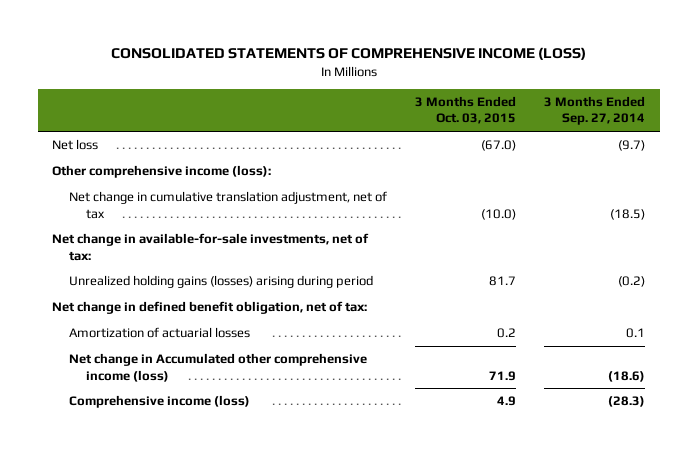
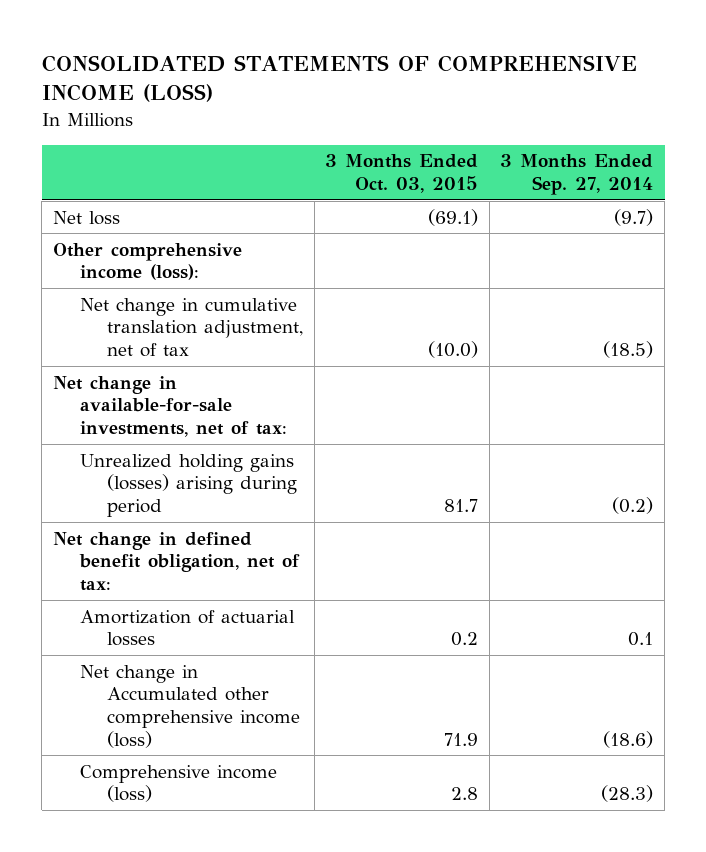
- Net loss | (67.0) | (9.7)
+ Net loss | (69.1) | (9.7)
- Comprehensive income (loss) | 4.9 | (28.3)
+ Comprehensive income (loss) | 2.8 | (28.3)

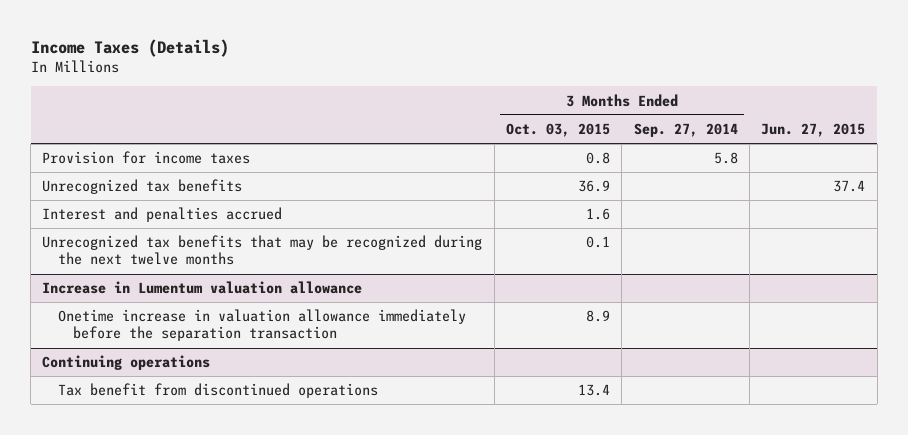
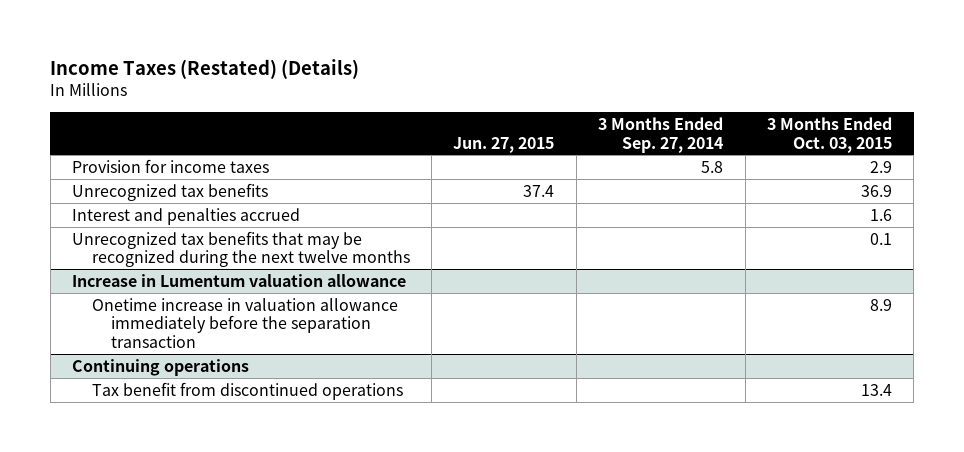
- Income Taxes (Details)
+ Income Taxes (Restated) (Details)
- | 3 Months Ended Oct. 03, 2015 | 3 Months Ended Sep. 27, 2014 | Jun. 27, 2015
+ | Jun. 27, 2015 | 3 Months Ended Sep. 27, 2014 | 3 Months Ended Oct. 03, 2015
- Provision for income taxes | 0.8 | 5.8 |
+ Provision for income taxes | | 5.8 | 2.9

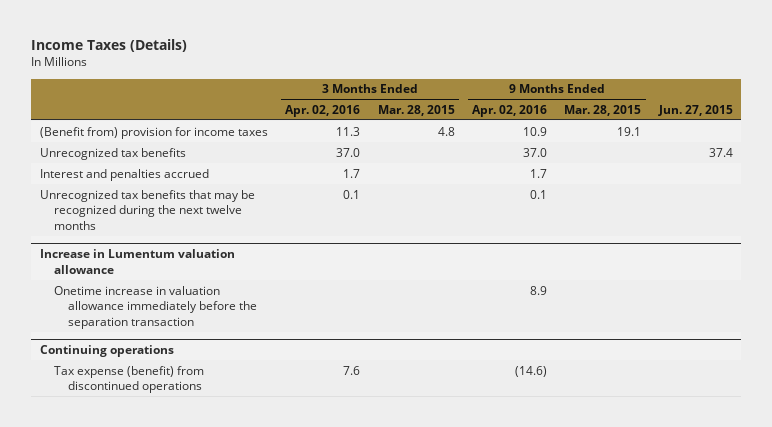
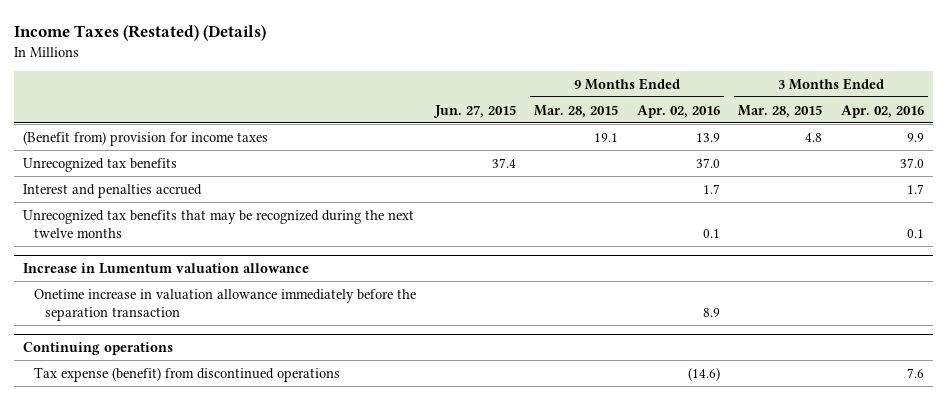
- Income Taxes (Details)
+ Income Taxes (Restated) (Details)
- | 3 Months Ended Apr. 02, 2016 | 3 Months Ended Mar. 28, 2015 | 9 Months Ended Apr. 02, 2016 | 9 Months Ended Mar. 28, 2015 | Jun. 27, 2015
+ | Jun. 27, 2015 | 9 Months Ended Mar. 28, 2015 | 9 Months Ended Apr. 02, 2016 | 3 Months Ended Mar. 28, 2015 | 3 Months Ended Apr. 02, 2016
- (Benefit from) provision for income taxes | 11.3 | 4.8 | 10.9 | 19.1 |
+ (Benefit from) provision for income taxes | | 19.1 | 13.9 | 4.8 | 9.9

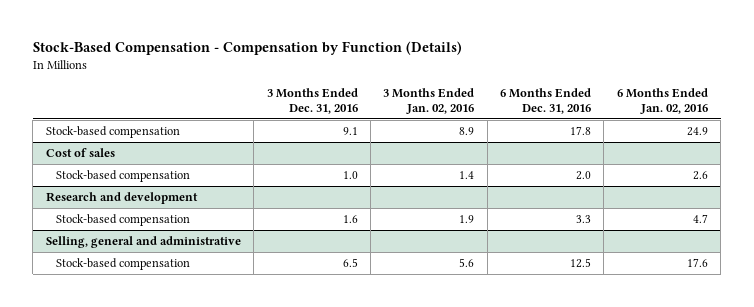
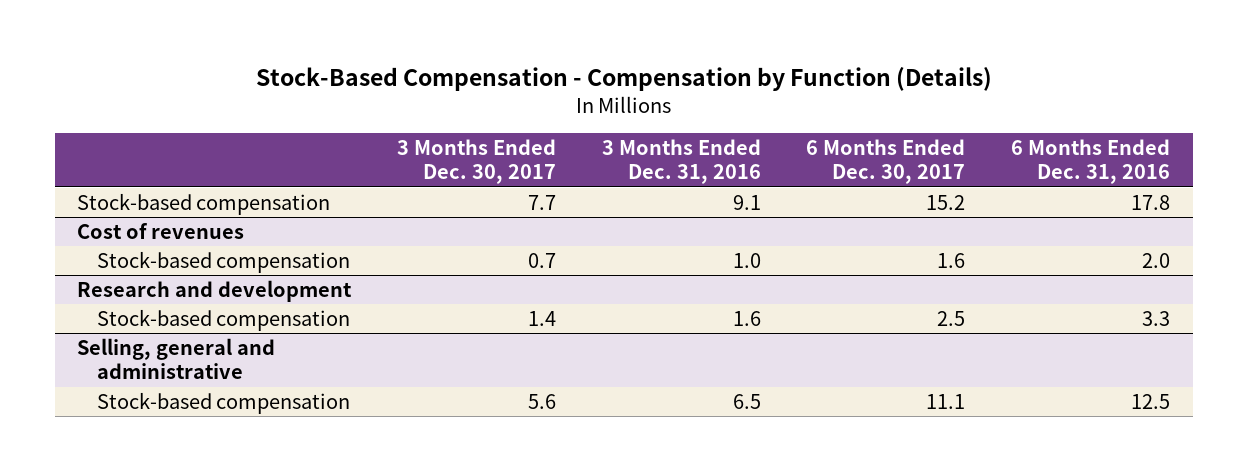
- | 3 Months Ended Dec. 31, 2016 | 3 Months Ended Jan. 02, 2016 | 6 Months Ended Dec. 31, 2016 | 6 Months Ended Jan. 02, 2016
+ | 3 Months Ended Dec. 30, 2017 | 3 Months Ended Dec. 31, 2016 | 6 Months Ended Dec. 30, 2017 | 6 Months Ended Dec. 31, 2016
- Cost of sales
+ Cost of revenues

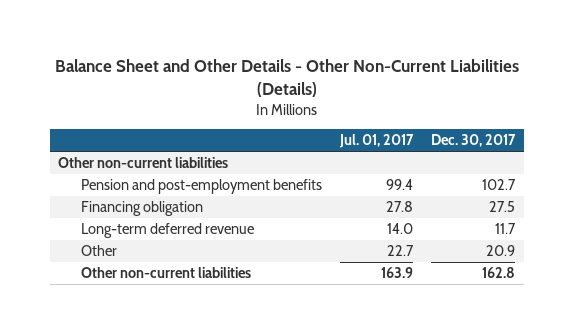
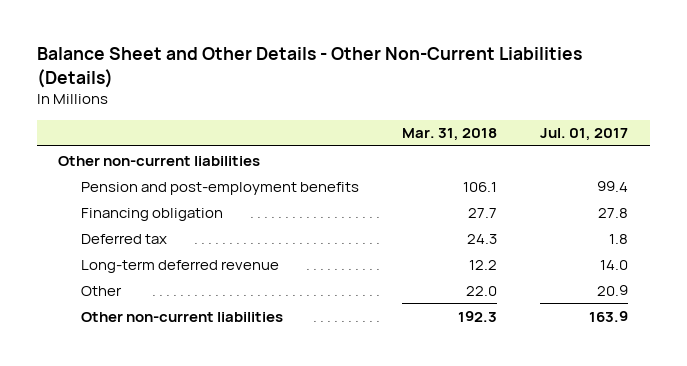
- | Jul. 01, 2017 | Dec. 30, 2017
+ | Mar. 31, 2018 | Jul. 01, 2017
+ Deferred tax | 24.3 | 1.8
- Other | 22.7 | 20.9
+ Other | 22.0 | 20.9

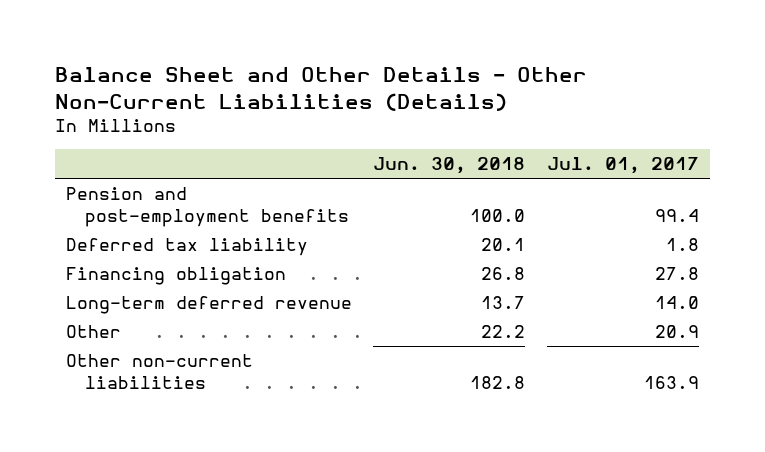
- | Mar. 31, 2018 | Jul. 01, 2017
+ | Jun. 30, 2018 | Jul. 01, 2017
- Other non-current liabilities
+ Deferred tax liability | 20.1 | 1.8
- Deferred tax | 24.3 | 1.8

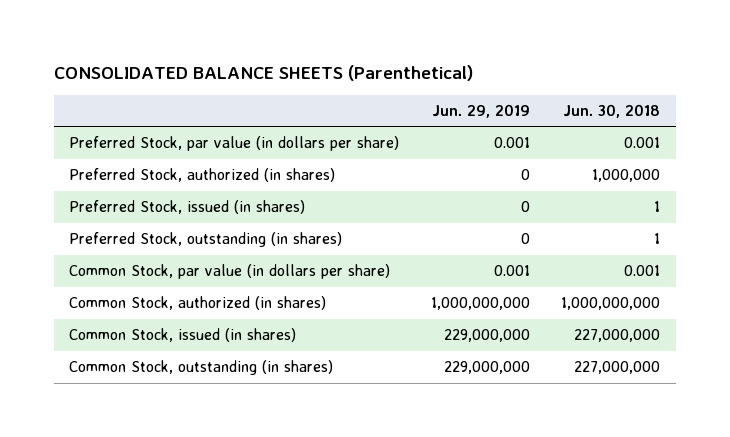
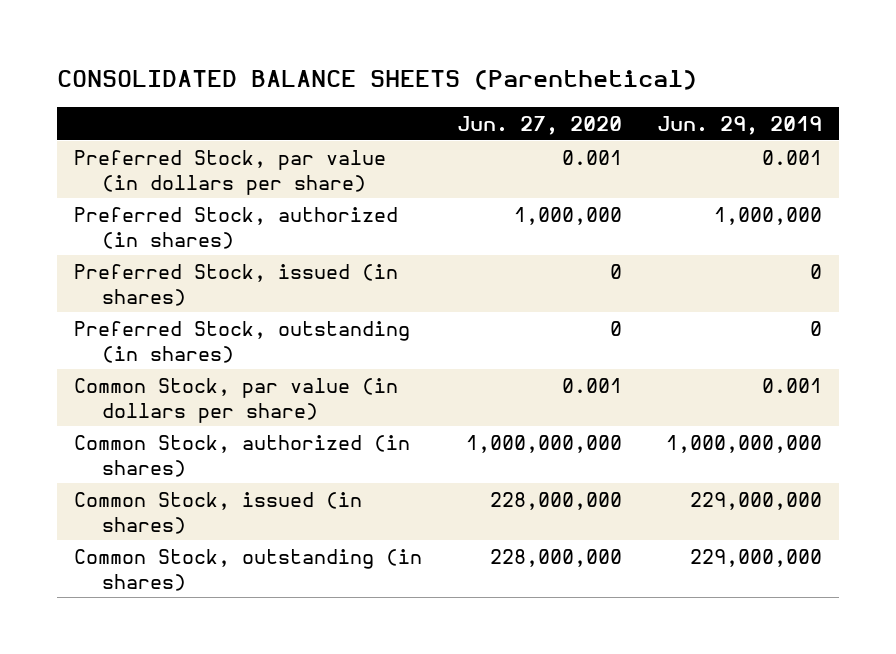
- | Jun. 29, 2019 | Jun. 30, 2018
+ | Jun. 27, 2020 | Jun. 29, 2019
- Preferred Stock, authorized (in shares) | 0 | 1,000,000
+ Preferred Stock, authorized (in shares) | 1,000,000 | 1,000,000

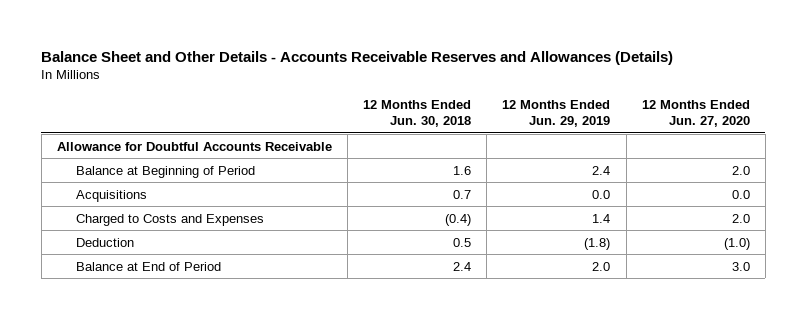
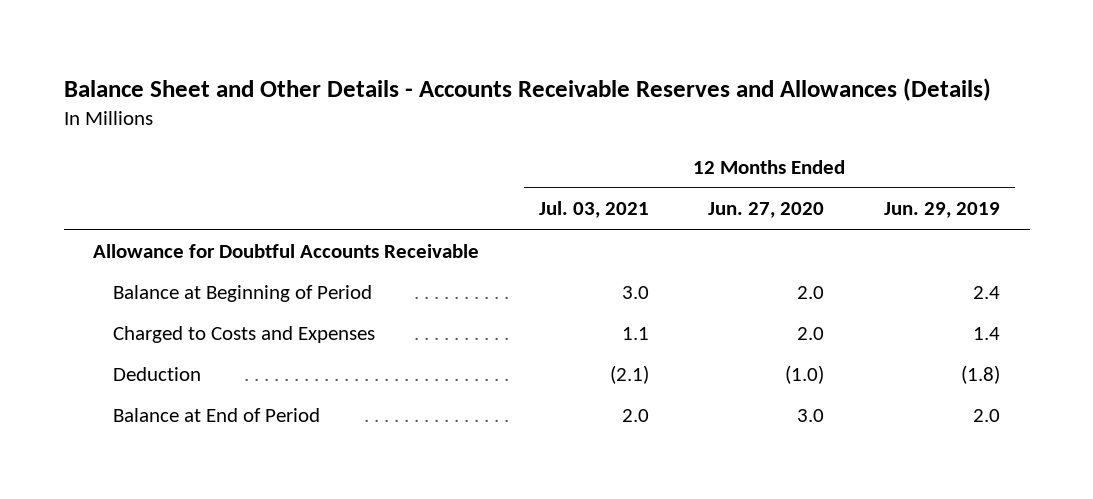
- | 12 Months Ended Jun. 30, 2018 | 12 Months Ended Jun. 29, 2019 | 12 Months Ended Jun. 27, 2020
+ | 12 Months Ended Jul. 03, 2021 | 12 Months Ended Jun. 27, 2020 | 12 Months Ended Jun. 29, 2019
- Acquisitions | 0.7 | 0.0 | 0.0

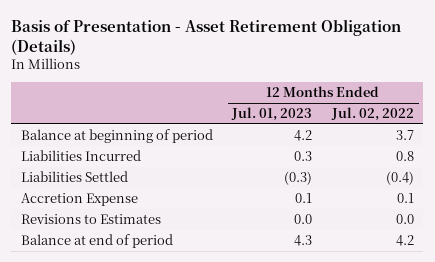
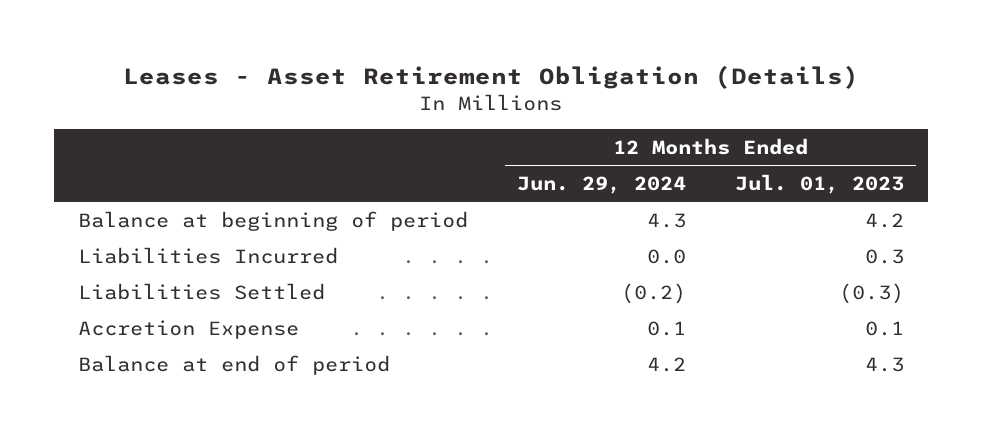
- Basis of Presentation - Asset Retirement Obligation (Details)
+ Leases - Asset Retirement Obligation (Details)
- | 12 Months Ended Jul. 01, 2023 | 12 Months Ended Jul. 02, 2022
+ | 12 Months Ended Jun. 29, 2024 | 12 Months Ended Jul. 01, 2023
- Revisions to Estimates | 0.0 | 0.0

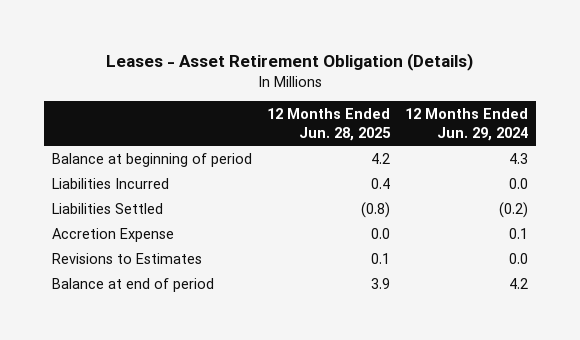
- | 12 Months Ended Jun. 29, 2024 | 12 Months Ended Jul. 01, 2023
+ | 12 Months Ended Jun. 28, 2025 | 12 Months Ended Jun. 29, 2024
+ Revisions to Estimates | 0.1 | 0.0

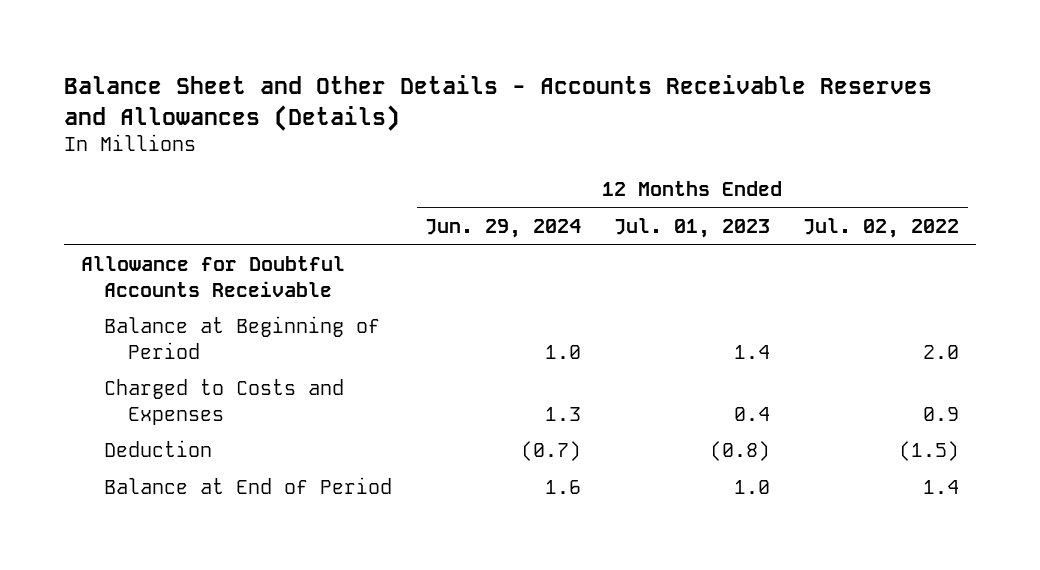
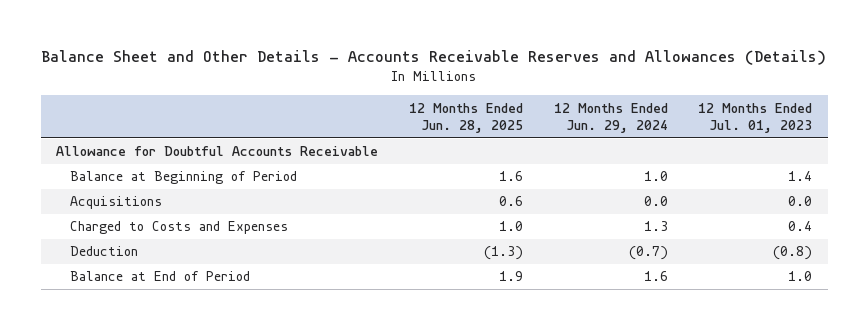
- | 12 Months Ended Jun. 29, 2024 | 12 Months Ended Jul. 01, 2023 | 12 Months Ended Jul. 02, 2022
+ | 12 Months Ended Jun. 28, 2025 | 12 Months Ended Jun. 29, 2024 | 12 Months Ended Jul. 01, 2023
+ Acquisitions | 0.6 | 0.0 | 0.0

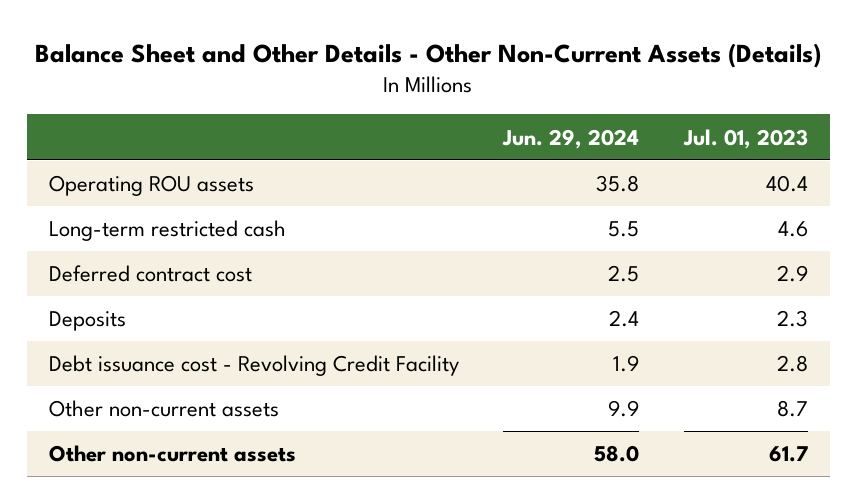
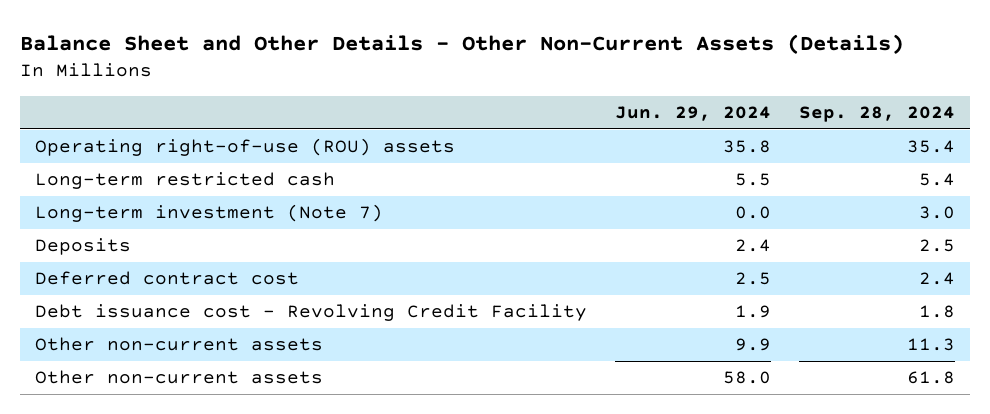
- | Jun. 29, 2024 | Jul. 01, 2023
+ | Jun. 29, 2024 | Sep. 28, 2024
- Operating ROU assets | 35.8 | 40.4
+ Operating right-of-use (ROU) assets | 35.8 | 35.4
+ Long-term investment (Note 7) | 0.0 | 3.0
moved down: Deferred contract cost | 2.5 | 2.4

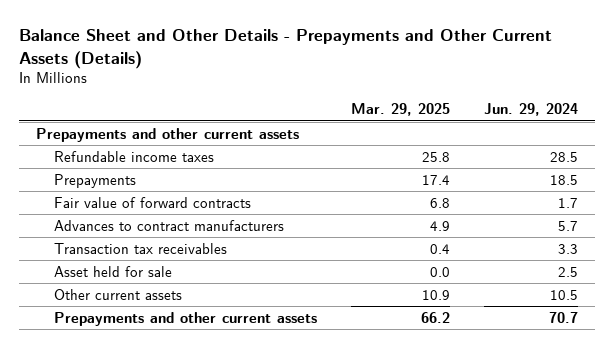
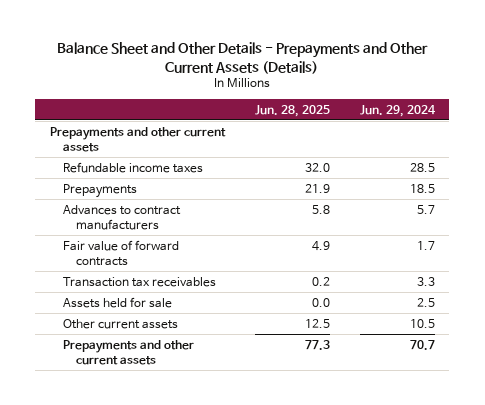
- | Mar. 29, 2025 | Jun. 29, 2024
+ | Jun. 28, 2025 | Jun. 29, 2024
moved down: Fair value of forward contracts | 4.9 | 1.7
- Asset held for sale | 0.0 | 2.5
+ Assets held for sale | 0.0 | 2.5

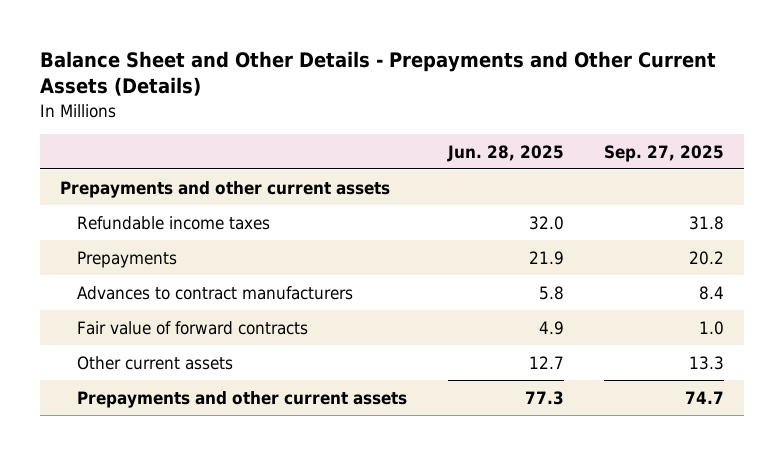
- | Jun. 28, 2025 | Jun. 29, 2024
+ | Jun. 28, 2025 | Sep. 27, 2025
- Transaction tax receivables | 0.2 | 3.3
- Assets held for sale | 0.0 | 2.5
- Other current assets | 12.5 | 10.5
+ Other current assets | 12.7 | 13.3

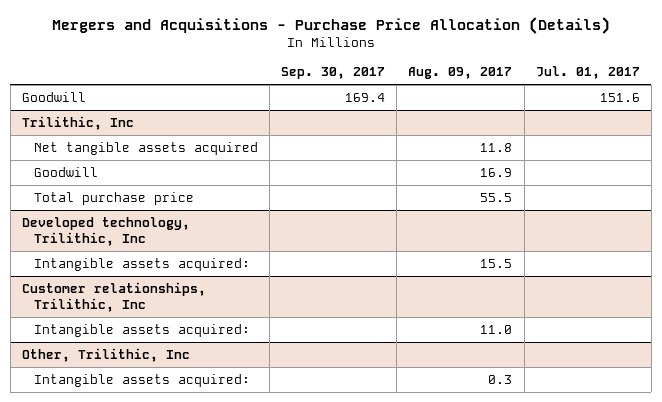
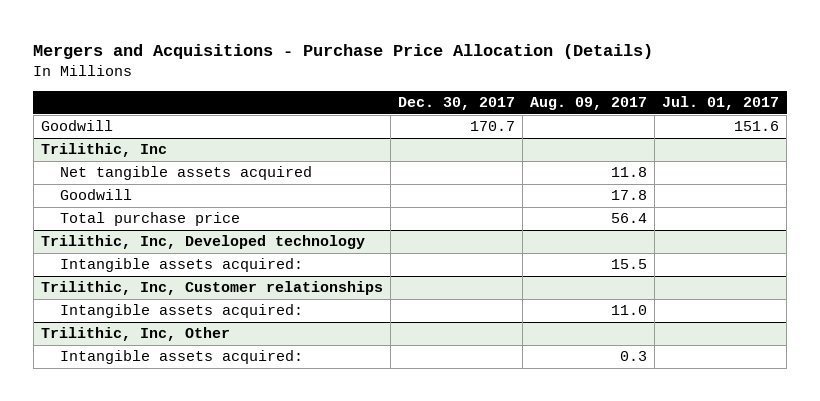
- | Sep. 30, 2017 | Aug. 09, 2017 | Jul. 01, 2017
+ | Dec. 30, 2017 | Aug. 09, 2017 | Jul. 01, 2017
@ Trilithic, Inc
- Goodwill | | 16.9 |
- Total purchase price | | 55.5 |
- Developed technology, Trilithic, Inc
@ Trilithic, Inc
+ Goodwill | | 17.8 |
+ Total purchase price | | 56.4 |
+ Trilithic, Inc, Developed technology
- Customer relationships, Trilithic, Inc
+ Trilithic, Inc, Customer relationships
- Other, Trilithic, Inc
+ Trilithic, Inc, Other

